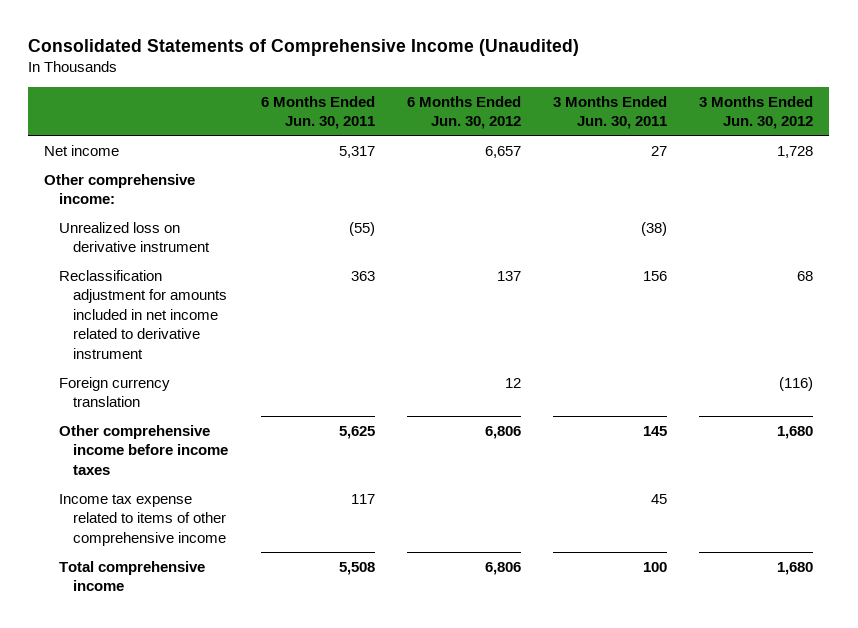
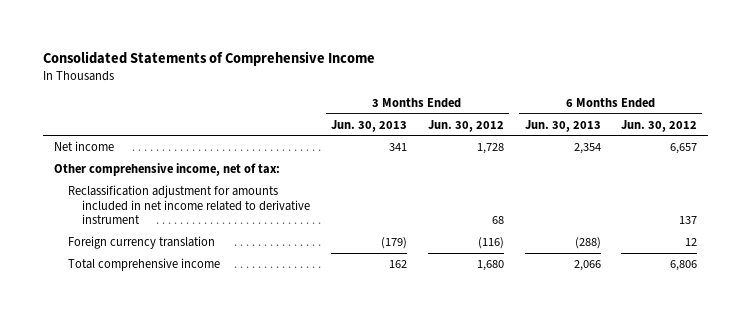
- Consolidated Statements of Comprehensive Income (Unaudited)
+ Consolidated Statements of Comprehensive Income
- | 6 Months Ended Jun. 30, 2011 | 6 Months Ended Jun. 30, 2012 | 3 Months Ended Jun. 30, 2011 | 3 Months Ended Jun. 30, 2012
+ | 3 Months Ended Jun. 30, 2013 | 3 Months Ended Jun. 30, 2012 | 6 Months Ended Jun. 30, 2013 | 6 Months Ended Jun. 30, 2012
- Other comprehensive income:
- Unrealized loss on derivative instrument | (55) | | (38) |
+ Other comprehensive income, net of tax:
- Other comprehensive income before income taxes | 5,625 | 6,806 | 145 | 1,680
- Income tax expense related to items of other comprehensive income | 117 | | 45 |

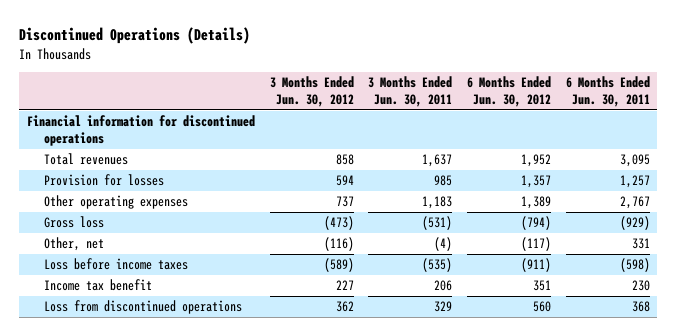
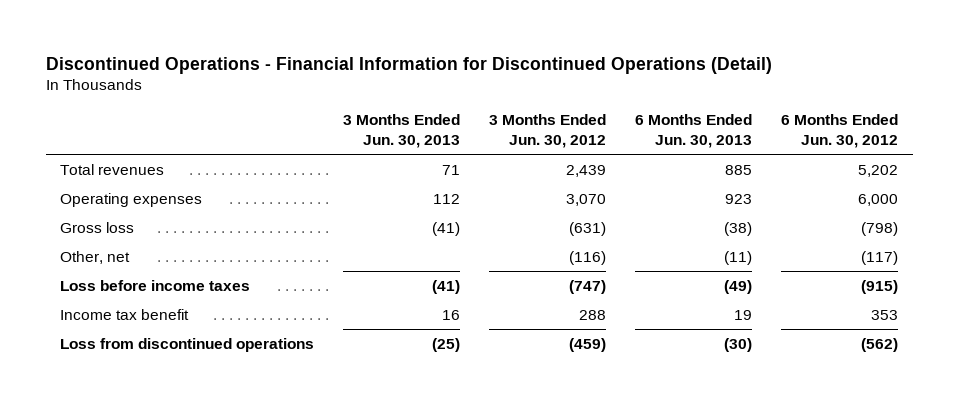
- Discontinued Operations (Details)
+ Discontinued Operations - Financial Information for Discontinued Operations (Detail)
- | 3 Months Ended Jun. 30, 2012 | 3 Months Ended Jun. 30, 2011 | 6 Months Ended Jun. 30, 2012 | 6 Months Ended Jun. 30, 2011
+ | 3 Months Ended Jun. 30, 2013 | 3 Months Ended Jun. 30, 2012 | 6 Months Ended Jun. 30, 2013 | 6 Months Ended Jun. 30, 2012
- Financial information for discontinued operations
- Total revenues | 858 | 1,637 | 1,952 | 3,095
- Provision for losses | 594 | 985 | 1,357 | 1,257
- Other operating expenses | 737 | 1,183 | 1,389 | 2,767
- Gross loss | (473) | (531) | (794) | (929)
+ Total revenues | 71 | 2,439 | 885 | 5,202
+ Operating expenses | 112 | 3,070 | 923 | 6,000
+ Gross loss | (41) | (631) | (38) | (798)
- Loss before income taxes | (589) | (535) | (911) | (598)
- Income tax benefit | 227 | 206 | 351 | 230
- Loss from discontinued operations | 362 | 329 | 560 | 368
+ Loss before income taxes | (41) | (747) | (49) | (915)
+ Income tax benefit | 16 | 288 | 19 | 353
+ Loss from discontinued operations | (25) | (459) | (30) | (562)

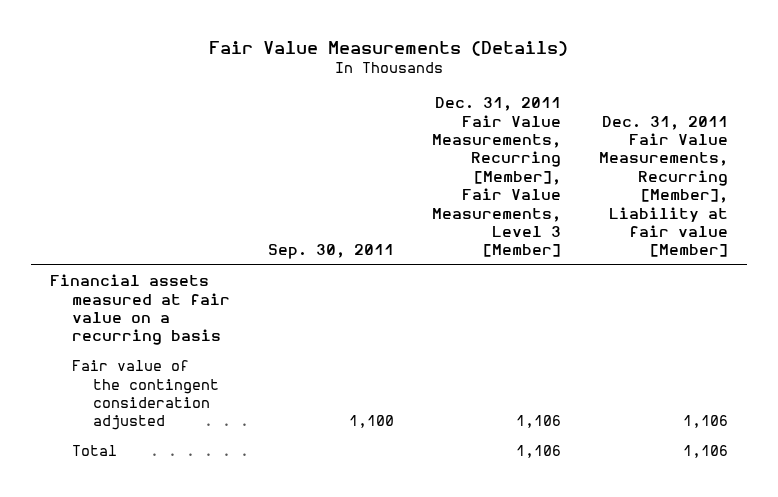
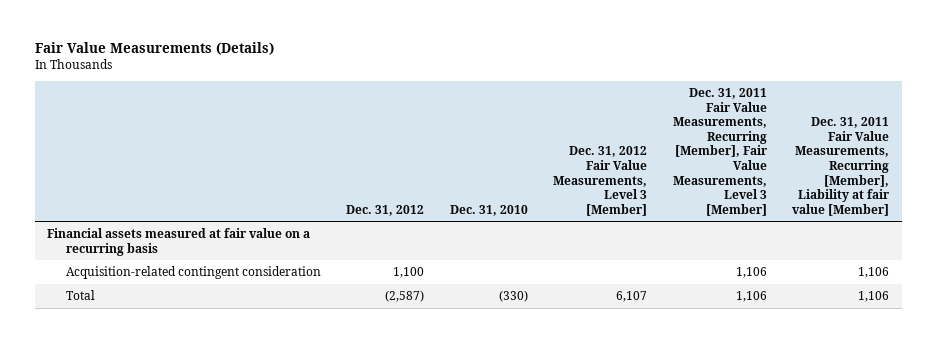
- | Sep. 30, 2011 | Dec. 31, 2011 Fair Value Measurements, Recurring [Member], Fair Value Measurements, Level 3 [Member] | Dec. 31, 2011 Fair Value Measurements, Recurring [Member], Liability at fair value [Member]
+ | Dec. 31, 2012 | Dec. 31, 2010 | Dec. 31, 2012 Fair Value Measurements, Level 3 [Member] | Dec. 31, 2011 Fair Value Measurements, Recurring [Member], Fair Value Measurements, Level 3 [Member] | Dec. 31, 2011 Fair Value Measurements, Recurring [Member], Liability at fair value [Member]
- Fair value of the contingent consideration adjusted | 1,100 | 1,106 | 1,106
+ Acquisition-related contingent consideration | 1,100 | | | 1,106 | 1,106

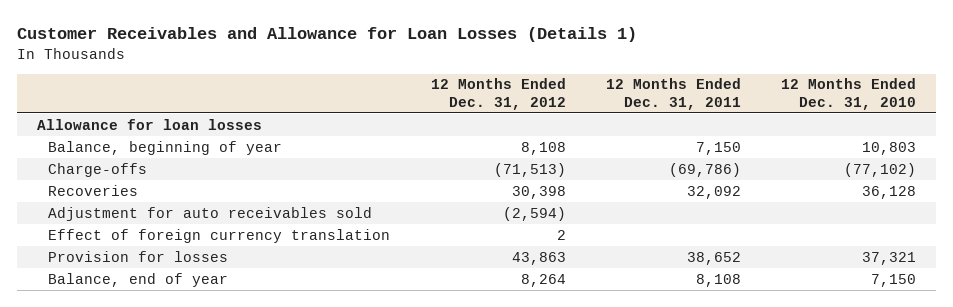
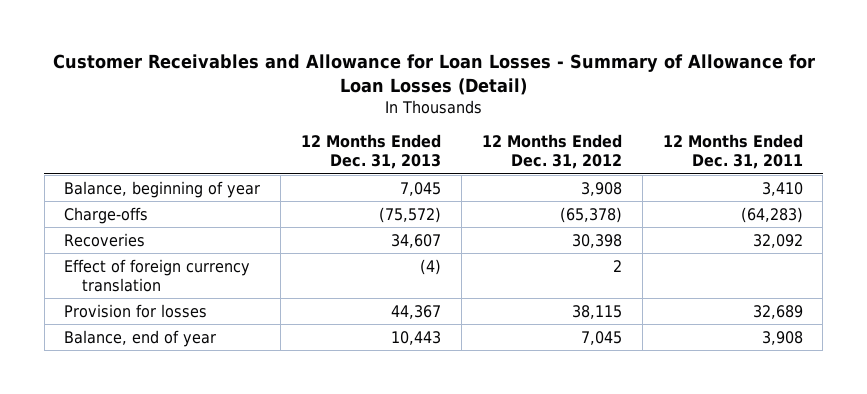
- Customer Receivables and Allowance for Loan Losses (Details 1)
+ Customer Receivables and Allowance for Loan Losses - Summary of Allowance for Loan Losses (Detail)
- | 12 Months Ended Dec. 31, 2012 | 12 Months Ended Dec. 31, 2011 | 12 Months Ended Dec. 31, 2010
+ | 12 Months Ended Dec. 31, 2013 | 12 Months Ended Dec. 31, 2012 | 12 Months Ended Dec. 31, 2011
- Allowance for loan losses
- Balance, beginning of year | 8,108 | 7,150 | 10,803
- Charge-offs | (71,513) | (69,786) | (77,102)
+ Balance, beginning of year | 7,045 | 3,908 | 3,410
+ Charge-offs | (75,572) | (65,378) | (64,283)
- Adjustment for auto receivables sold | (2,594) | |
- Provision for losses | 43,863 | 38,652 | 37,321
- Balance, end of year | 8,264 | 8,108 | 7,150
+ Provision for losses | 44,367 | 38,115 | 32,689
+ Balance, end of year | 10,443 | 7,045 | 3,908

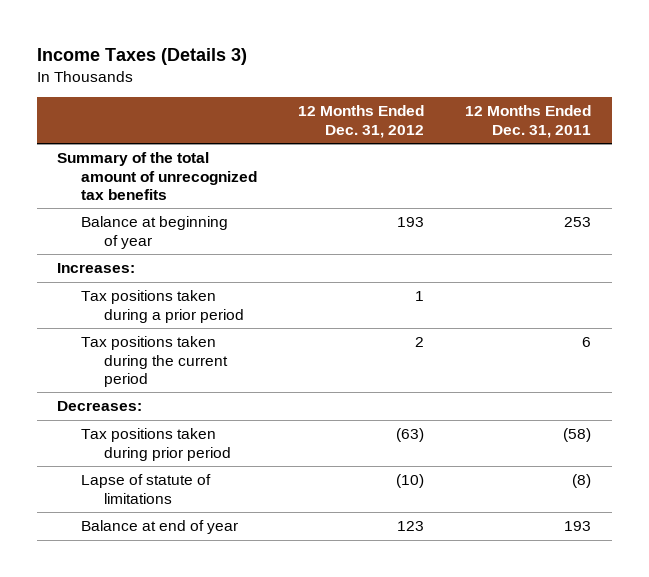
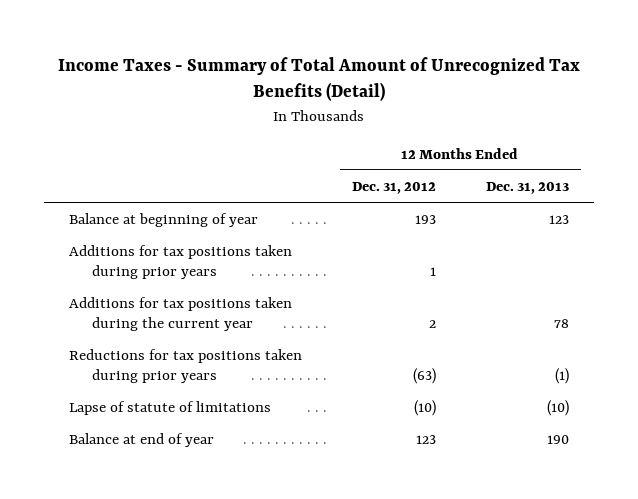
- Income Taxes (Details 3)
+ Income Taxes - Summary of Total Amount of Unrecognized Tax Benefits (Detail)
- | 12 Months Ended Dec. 31, 2012 | 12 Months Ended Dec. 31, 2011
+ | 12 Months Ended Dec. 31, 2012 | 12 Months Ended Dec. 31, 2013
- Summary of the total amount of unrecognized tax benefits
- Increases:
- Tax positions taken during a prior period | 1 |
- Tax positions taken during the current period | 2 | 6
- Decreases:
- Tax positions taken during prior period | (63) | (58)
+ Additions for tax positions taken during prior years | 1 |
+ Additions for tax positions taken during the current year | 2 | 78
+ Reductions for tax positions taken during prior years | (63) | (1)

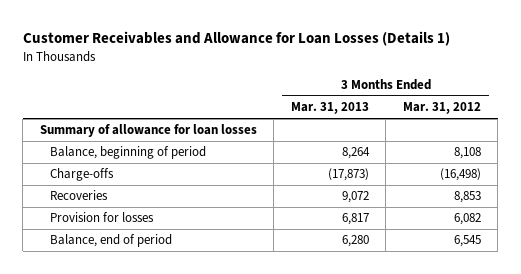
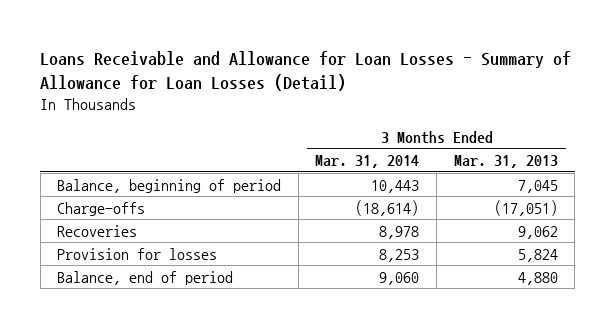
- Customer Receivables and Allowance for Loan Losses (Details 1)
+ Loans Receivable and Allowance for Loan Losses - Summary of Allowance for Loan Losses (Detail)
- | 3 Months Ended Mar. 31, 2013 | 3 Months Ended Mar. 31, 2012
+ | 3 Months Ended Mar. 31, 2014 | 3 Months Ended Mar. 31, 2013
- Summary of allowance for loan losses
- Balance, beginning of period | 8,264 | 8,108
- Charge-offs | (17,873) | (16,498)
- Recoveries | 9,072 | 8,853
- Provision for losses | 6,817 | 6,082
- Balance, end of period | 6,280 | 6,545
+ Balance, beginning of period | 10,443 | 7,045
+ Charge-offs | (18,614) | (17,051)
+ Recoveries | 8,978 | 9,062
+ Provision for losses | 8,253 | 5,824
+ Balance, end of period | 9,060 | 4,880

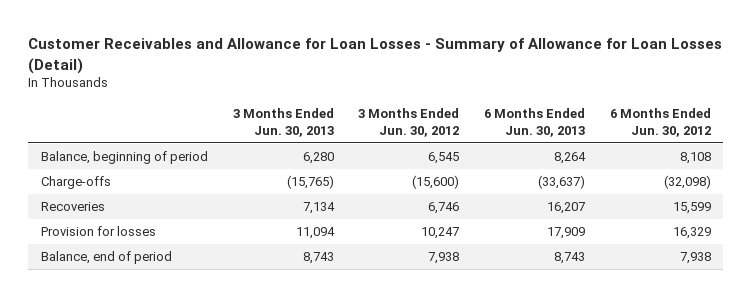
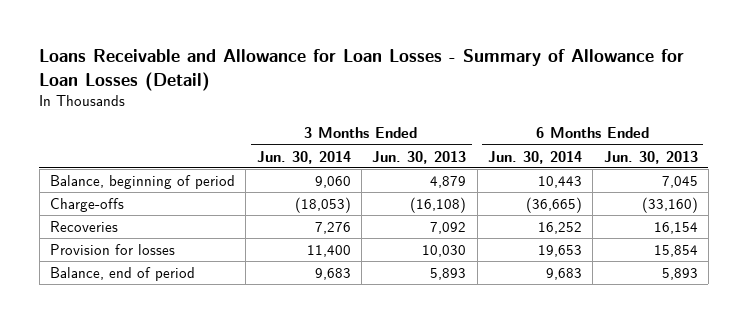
- Customer Receivables and Allowance for Loan Losses - Summary of Allowance for Loan Losses (Detail)
+ Loans Receivable and Allowance for Loan Losses - Summary of Allowance for Loan Losses (Detail)
- | 3 Months Ended Jun. 30, 2013 | 3 Months Ended Jun. 30, 2012 | 6 Months Ended Jun. 30, 2013 | 6 Months Ended Jun. 30, 2012
+ | 3 Months Ended Jun. 30, 2014 | 3 Months Ended Jun. 30, 2013 | 6 Months Ended Jun. 30, 2014 | 6 Months Ended Jun. 30, 2013
- Balance, beginning of period | 6,280 | 6,545 | 8,264 | 8,108
- Charge-offs | (15,765) | (15,600) | (33,637) | (32,098)
- Recoveries | 7,134 | 6,746 | 16,207 | 15,599
- Provision for losses | 11,094 | 10,247 | 17,909 | 16,329
- Balance, end of period | 8,743 | 7,938 | 8,743 | 7,938
+ Balance, beginning of period | 9,060 | 4,879 | 10,443 | 7,045
+ Charge-offs | (18,053) | (16,108) | (36,665) | (33,160)
+ Recoveries | 7,276 | 7,092 | 16,252 | 16,154
+ Provision for losses | 11,400 | 10,030 | 19,653 | 15,854
+ Balance, end of period | 9,683 | 5,893 | 9,683 | 5,893

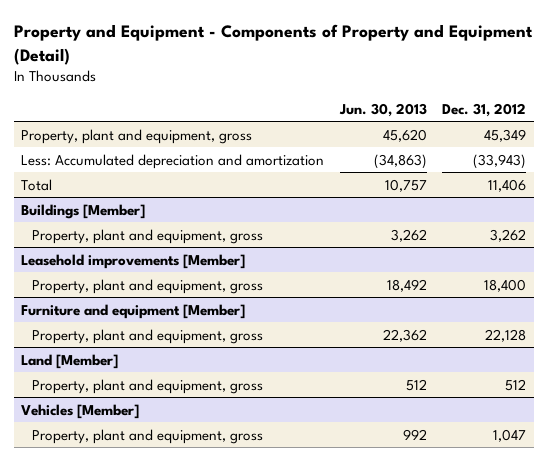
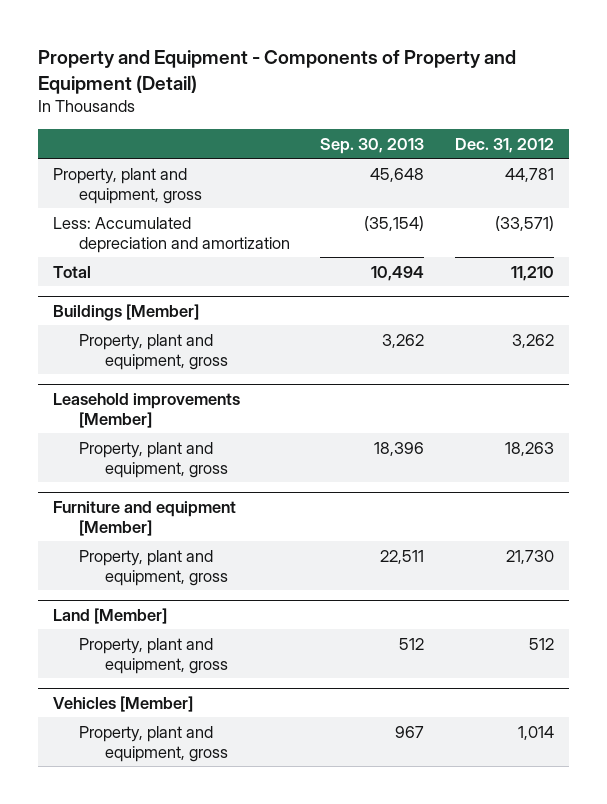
- | Jun. 30, 2013 | Dec. 31, 2012
+ | Sep. 30, 2013 | Dec. 31, 2012
- Property, plant and equipment, gross | 45,620 | 45,349
- Less: Accumulated depreciation and amortization | (34,863) | (33,943)
- Total | 10,757 | 11,406
+ Property, plant and equipment, gross | 45,648 | 44,781
+ Less: Accumulated depreciation and amortization | (35,154) | (33,571)
+ Total | 10,494 | 11,210
@ Leasehold improvements [Member]
- Property, plant and equipment, gross | 18,492 | 18,400
+ Property, plant and equipment, gross | 18,396 | 18,263
@ Furniture and equipment [Member]
- Property, plant and equipment, gross | 22,362 | 22,128
+ Property, plant and equipment, gross | 22,511 | 21,730
@ Vehicles [Member]
- Property, plant and equipment, gross | 992 | 1,047
+ Property, plant and equipment, gross | 967 | 1,014

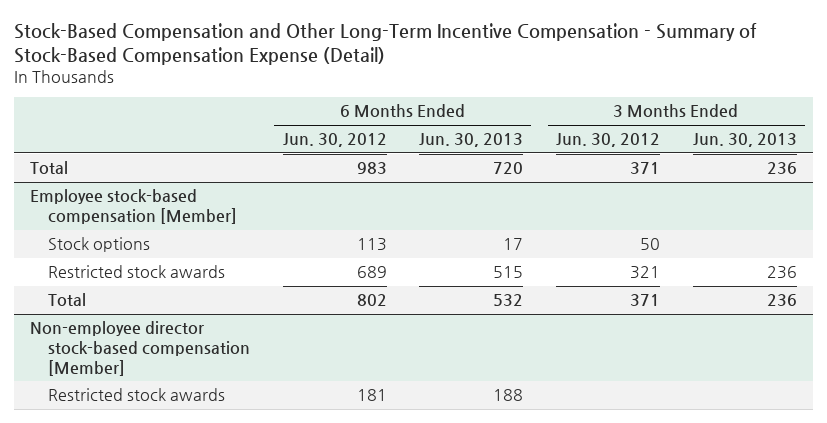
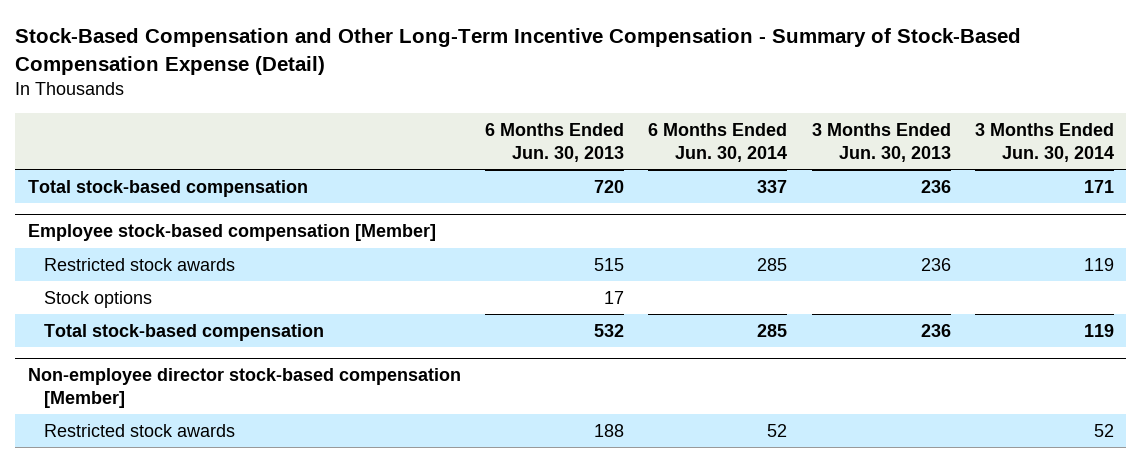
- | 6 Months Ended Jun. 30, 2012 | 6 Months Ended Jun. 30, 2013 | 3 Months Ended Jun. 30, 2012 | 3 Months Ended Jun. 30, 2013
+ | 6 Months Ended Jun. 30, 2013 | 6 Months Ended Jun. 30, 2014 | 3 Months Ended Jun. 30, 2013 | 3 Months Ended Jun. 30, 2014
- Total | 983 | 720 | 371 | 236
+ Total stock-based compensation | 720 | 337 | 236 | 171
@ Employee stock-based compensation [Member]
- Total | 802 | 532 | 371 | 236
moved down: Stock options | 17 | | |
+ Total stock-based compensation | 532 | 285 | 236 | 119

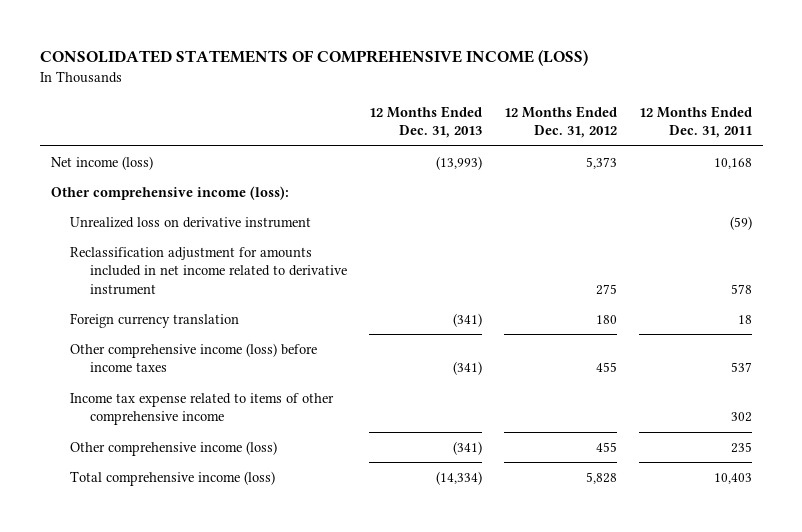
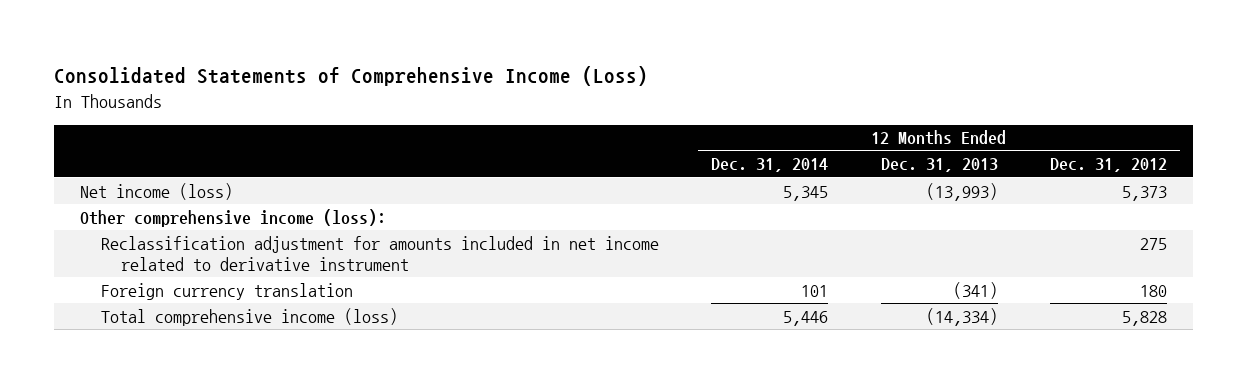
- CONSOLIDATED STATEMENTS OF COMPREHENSIVE INCOME (LOSS)
+ Consolidated Statements of Comprehensive Income (Loss)
- | 12 Months Ended Dec. 31, 2013 | 12 Months Ended Dec. 31, 2012 | 12 Months Ended Dec. 31, 2011
+ | 12 Months Ended Dec. 31, 2014 | 12 Months Ended Dec. 31, 2013 | 12 Months Ended Dec. 31, 2012
- Unrealized loss on derivative instrument | | | (59)
- Other comprehensive income (loss) before income taxes | (341) | 455 | 537
- Income tax expense related to items of other comprehensive income | | | 302
- Other comprehensive income (loss) | (341) | 455 | 235

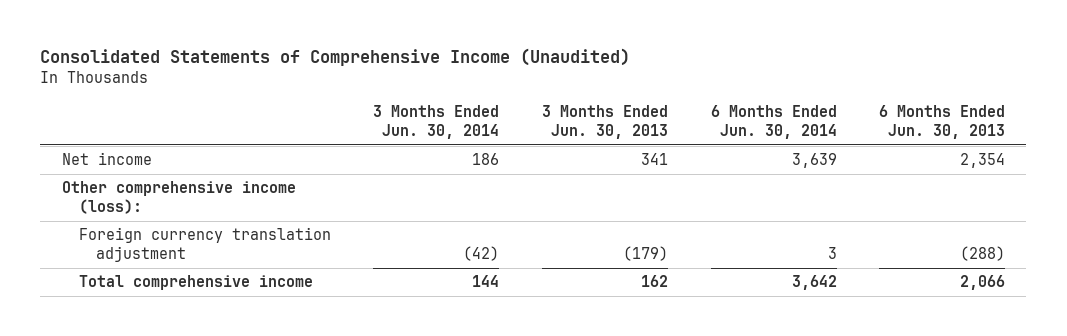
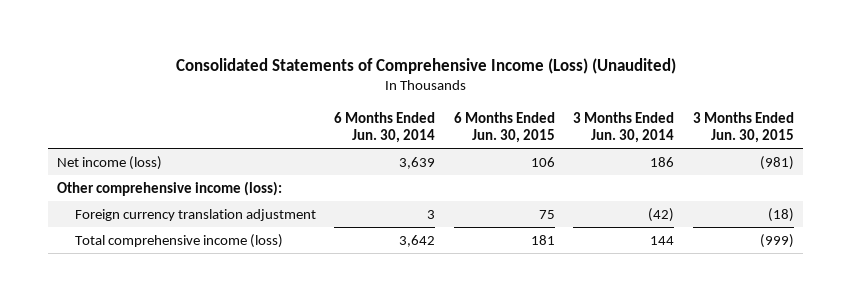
- Consolidated Statements of Comprehensive Income (Unaudited)
+ Consolidated Statements of Comprehensive Income (Loss) (Unaudited)
- | 3 Months Ended Jun. 30, 2014 | 3 Months Ended Jun. 30, 2013 | 6 Months Ended Jun. 30, 2014 | 6 Months Ended Jun. 30, 2013
+ | 6 Months Ended Jun. 30, 2014 | 6 Months Ended Jun. 30, 2015 | 3 Months Ended Jun. 30, 2014 | 3 Months Ended Jun. 30, 2015
- Net income | 186 | 341 | 3,639 | 2,354
+ Net income (loss) | 3,639 | 106 | 186 | (981)
- Total comprehensive income | 144 | 162 | 3,642 | 2,066
+ Total comprehensive income (loss) | 3,642 | 181 | 144 | (999)

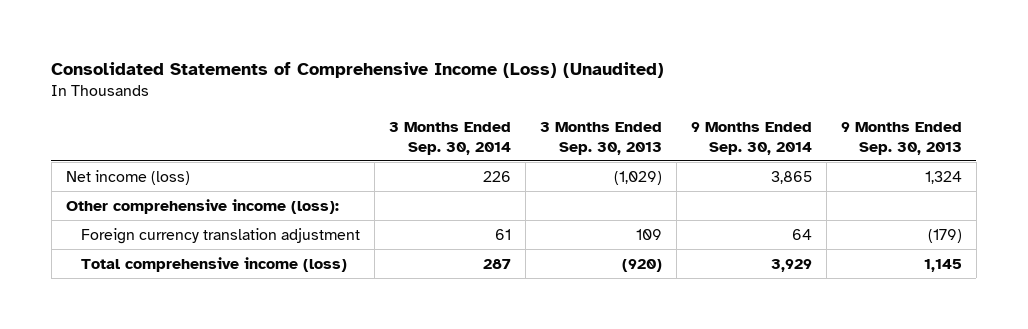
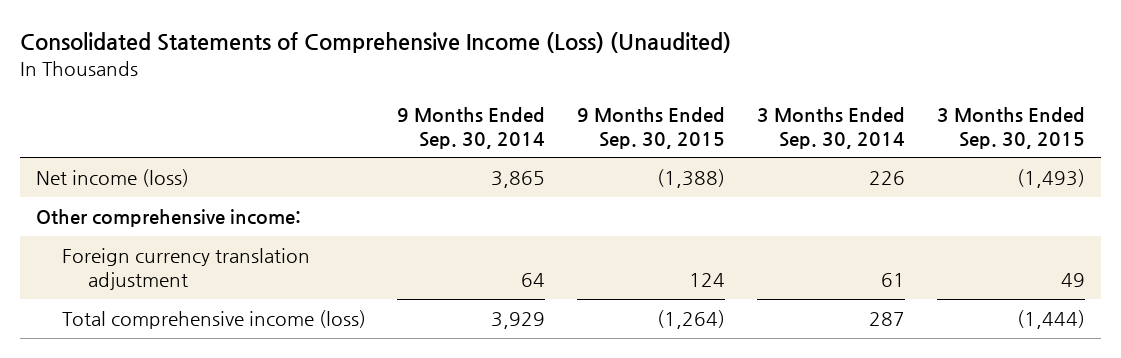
- | 3 Months Ended Sep. 30, 2014 | 3 Months Ended Sep. 30, 2013 | 9 Months Ended Sep. 30, 2014 | 9 Months Ended Sep. 30, 2013
+ | 9 Months Ended Sep. 30, 2014 | 9 Months Ended Sep. 30, 2015 | 3 Months Ended Sep. 30, 2014 | 3 Months Ended Sep. 30, 2015
- Other comprehensive income (loss):
+ Other comprehensive income:

